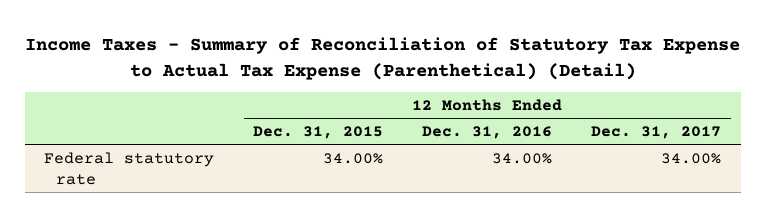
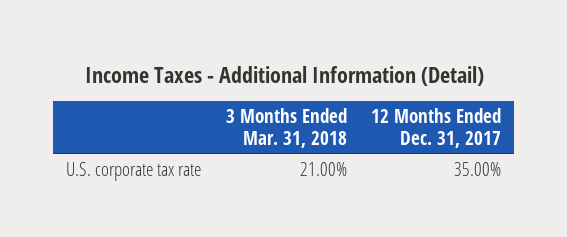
- Income Taxes - Summary of Reconciliation of Statutory Tax Expense to Actual Tax Expense (Parenthetical) (Detail)
+ Income Taxes - Additional Information (Detail)
- | 12 Months Ended Dec. 31, 2015 | 12 Months Ended Dec. 31, 2016 | 12 Months Ended Dec. 31, 2017
+ | 3 Months Ended Mar. 31, 2018 | 12 Months Ended Dec. 31, 2017
- Federal statutory rate | 34.00% | 34.00% | 34.00%
+ U.S. corporate tax rate | 21.00% | 35.00%

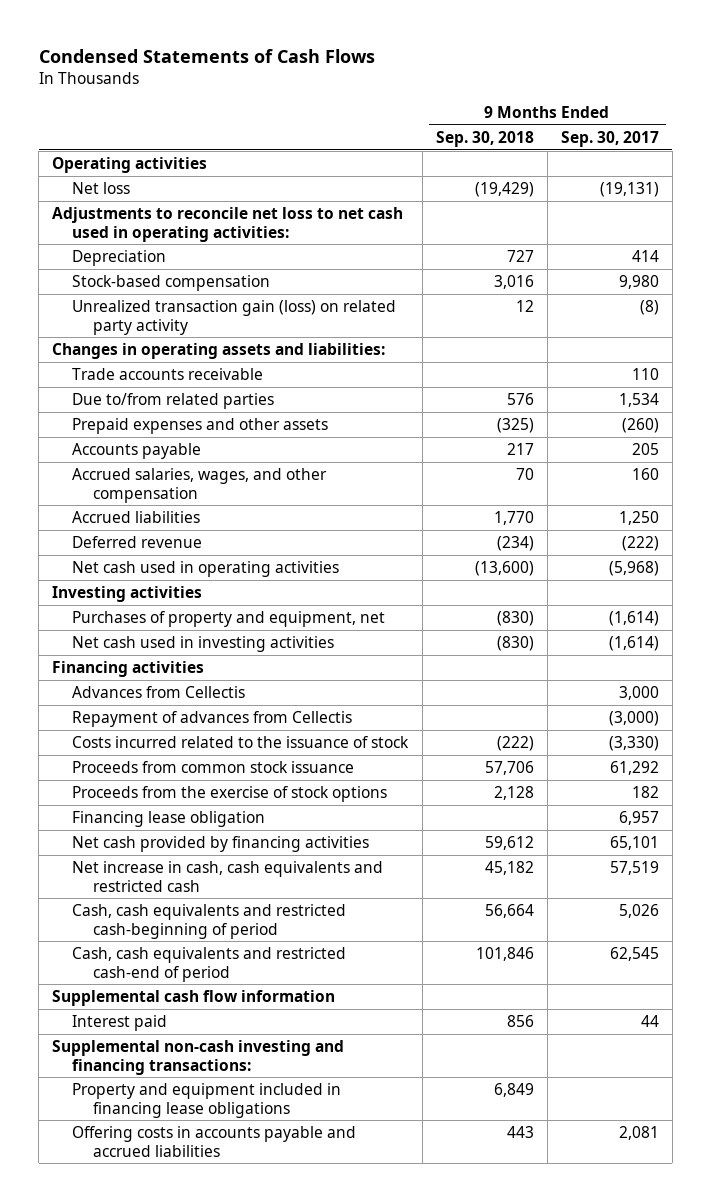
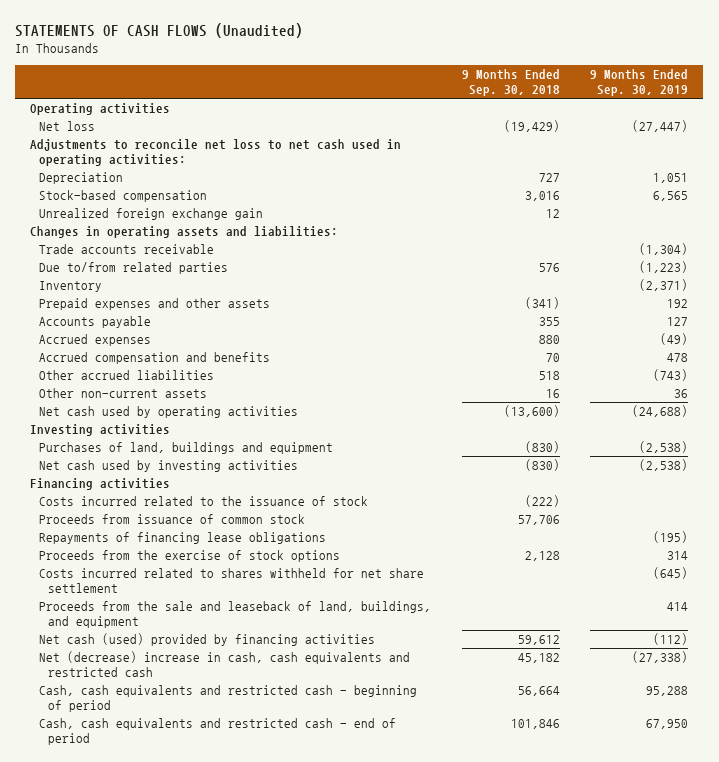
- Condensed Statements of Cash Flows
+ STATEMENTS OF CASH FLOWS (Unaudited)
- | 9 Months Ended Sep. 30, 2018 | 9 Months Ended Sep. 30, 2017
+ | 9 Months Ended Sep. 30, 2018 | 9 Months Ended Sep. 30, 2019
- Unrealized transaction gain (loss) on related party activity | 12 | (8)
+ Unrealized foreign exchange gain | 12 |
- Prepaid expenses and other assets | (325) | (260)
- Accounts payable | 217 | 205
- Accrued salaries, wages, and other compensation | 70 | 160
- Accrued liabilities | 1,770 | 1,250
- Deferred revenue | (234) | (222)
- Net cash used in operating activities | (13,600) | (5,968)
+ Inventory | | (2,371)
+ Prepaid expenses and other assets | (341) | 192
+ Accounts payable | 355 | 127
+ Accrued expenses | 880 | (49)
+ Accrued compensation and benefits | 70 | 478
+ Other accrued liabilities | 518 | (743)
+ Other non-current assets | 16 | 36
+ Net cash used by operating activities | (13,600) | (24,688)
- Purchases of property and equipment, net | (830) | (1,614)
- Net cash used in investing activities | (830) | (1,614)
+ Purchases of land, buildings and equipment | (830) | (2,538)
+ Net cash used by investing activities | (830) | (2,538)
- Advances from Cellectis | | 3,000
- Repayment of advances from Cellectis | | (3,000)
- Proceeds from common stock issuance | 57,706 | 61,292
+ Proceeds from issuance of common stock | 57,706 |
+ Repayments of financing lease obligations | | (195)
- Financing lease obligation | | 6,957
- Net cash provided by financing activities | 59,612 | 65,101
- Net increase in cash, cash equivalents and restricted cash | 45,182 | 57,519
- Cash, cash equivalents and restricted cash-beginning of period | 56,664 | 5,026
- Cash, cash equivalents and restricted cash-end of period | 101,846 | 62,545
- Supplemental cash flow information
- Interest paid | 856 | 44
- Supplemental non-cash investing and financing transactions:
- Property and equipment included in financing lease obligations | 6,849 |
- Offering costs in accounts payable and accrued liabilities | 443 | 2,081
+ Costs incurred related to shares withheld for net share settlement | | (645)
+ Proceeds from the sale and leaseback of land, buildings, and equipment | | 414
+ Net cash (used) provided by financing activities | 59,612 | (112)
+ Net (decrease) increase in cash, cash equivalents and restricted cash | 45,182 | (27,338)
+ Cash, cash equivalents and restricted cash - beginning of period | 56,664 | 95,288
+ Cash, cash equivalents and restricted cash - end of period | 101,846 | 67,950

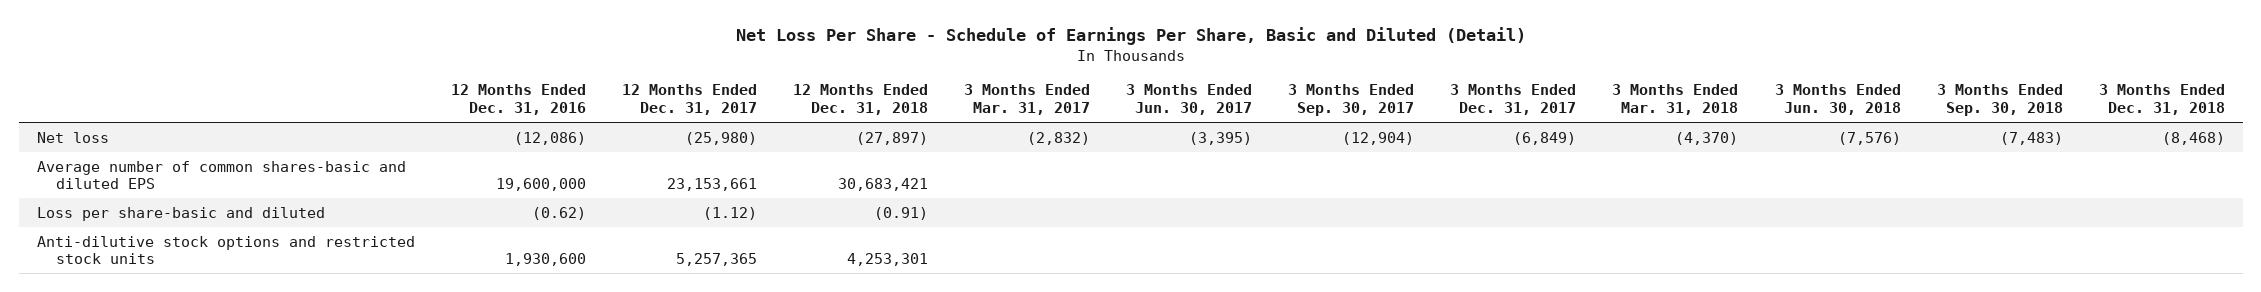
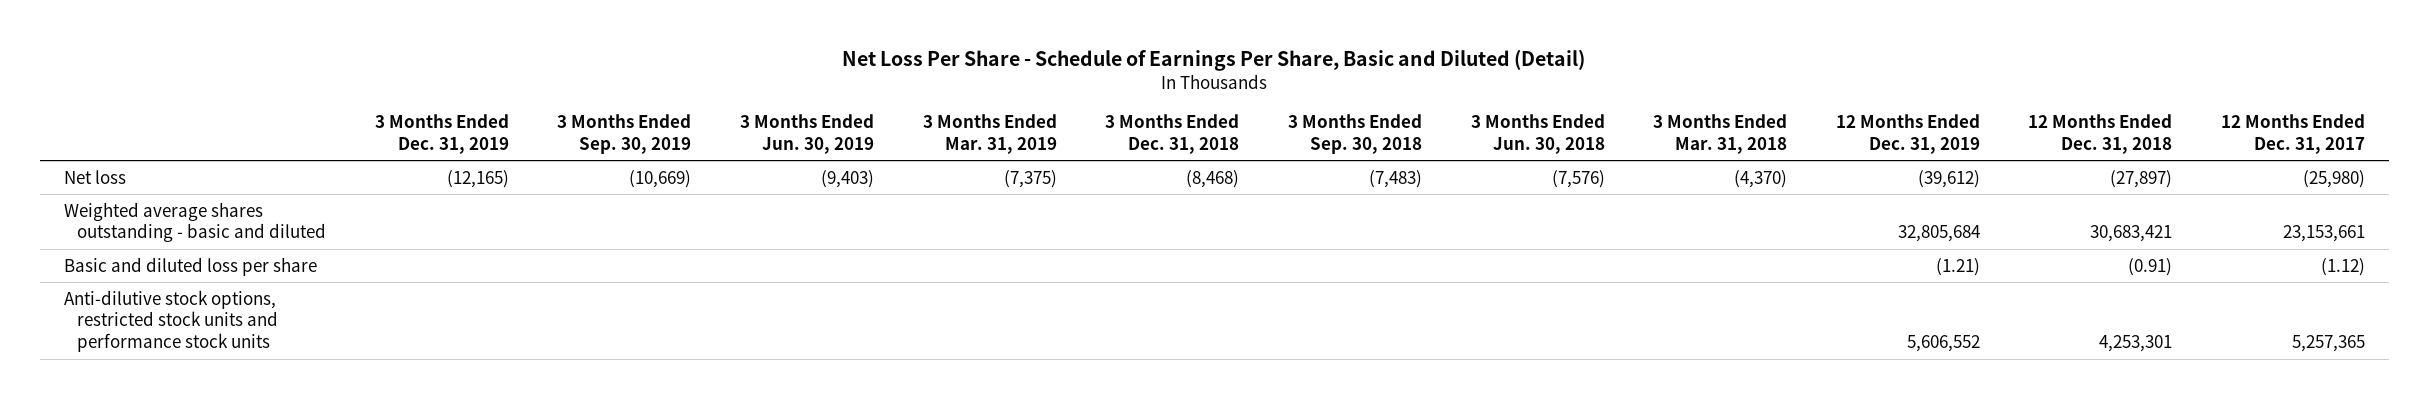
- | 12 Months Ended Dec. 31, 2016 | 12 Months Ended Dec. 31, 2017 | 12 Months Ended Dec. 31, 2018 | 3 Months Ended Mar. 31, 2017 | 3 Months Ended Jun. 30, 2017 | 3 Months Ended Sep. 30, 2017 | 3 Months Ended Dec. 31, 2017 | 3 Months Ended Mar. 31, 2018 | 3 Months Ended Jun. 30, 2018 | 3 Months Ended Sep. 30, 2018 | 3 Months Ended Dec. 31, 2018
+ | 3 Months Ended Dec. 31, 2019 | 3 Months Ended Sep. 30, 2019 | 3 Months Ended Jun. 30, 2019 | 3 Months Ended Mar. 31, 2019 | 3 Months Ended Dec. 31, 2018 | 3 Months Ended Sep. 30, 2018 | 3 Months Ended Jun. 30, 2018 | 3 Months Ended Mar. 31, 2018 | 12 Months Ended Dec. 31, 2019 | 12 Months Ended Dec. 31, 2018 | 12 Months Ended Dec. 31, 2017
- Average number of common shares-basic and diluted EPS | 19,600,000 | 23,153,661 | 30,683,421 | | | | | | | |
- Loss per share-basic and diluted | (0.62) | (1.12) | (0.91) | | | | | | | |
- Anti-dilutive stock options and restricted stock units | 1,930,600 | 5,257,365 | 4,253,301 | | | | | | | |
+ Weighted average shares outstanding - basic and diluted | | | | | | | | | 32,805,684 | 30,683,421 | 23,153,661
+ Basic and diluted loss per share | | | | | | | | | (1.21) | (0.91) | (1.12)
+ Anti-dilutive stock options, restricted stock units and performance stock units | | | | | | | | | 5,606,552 | 4,253,301 | 5,257,365

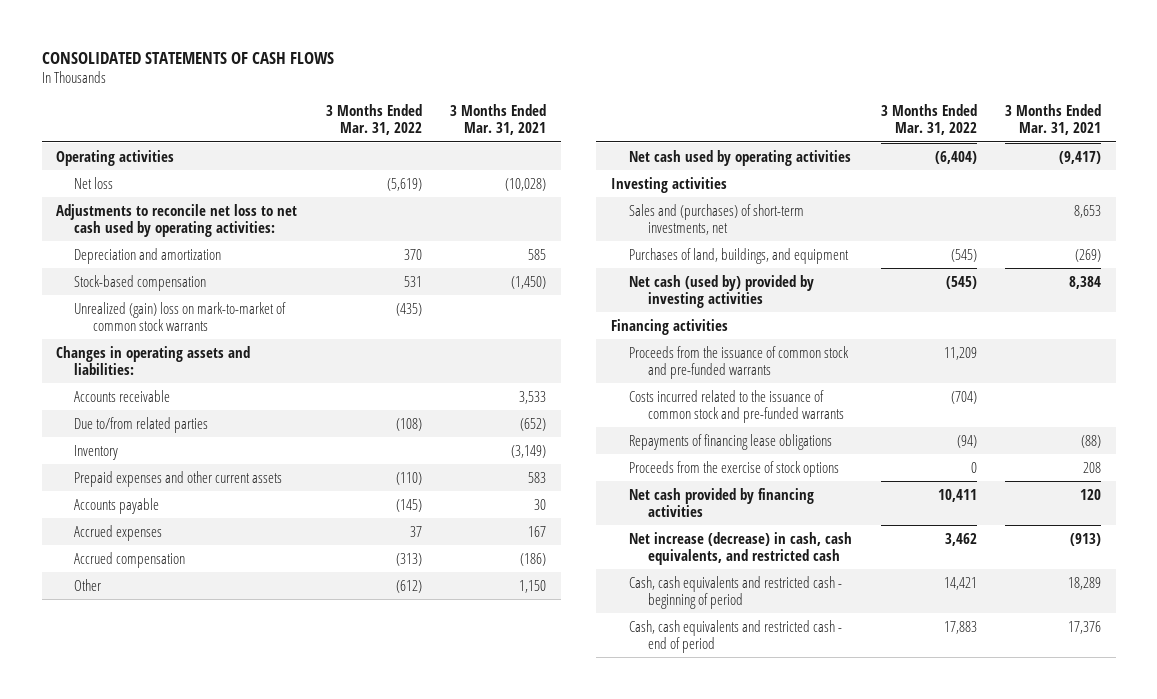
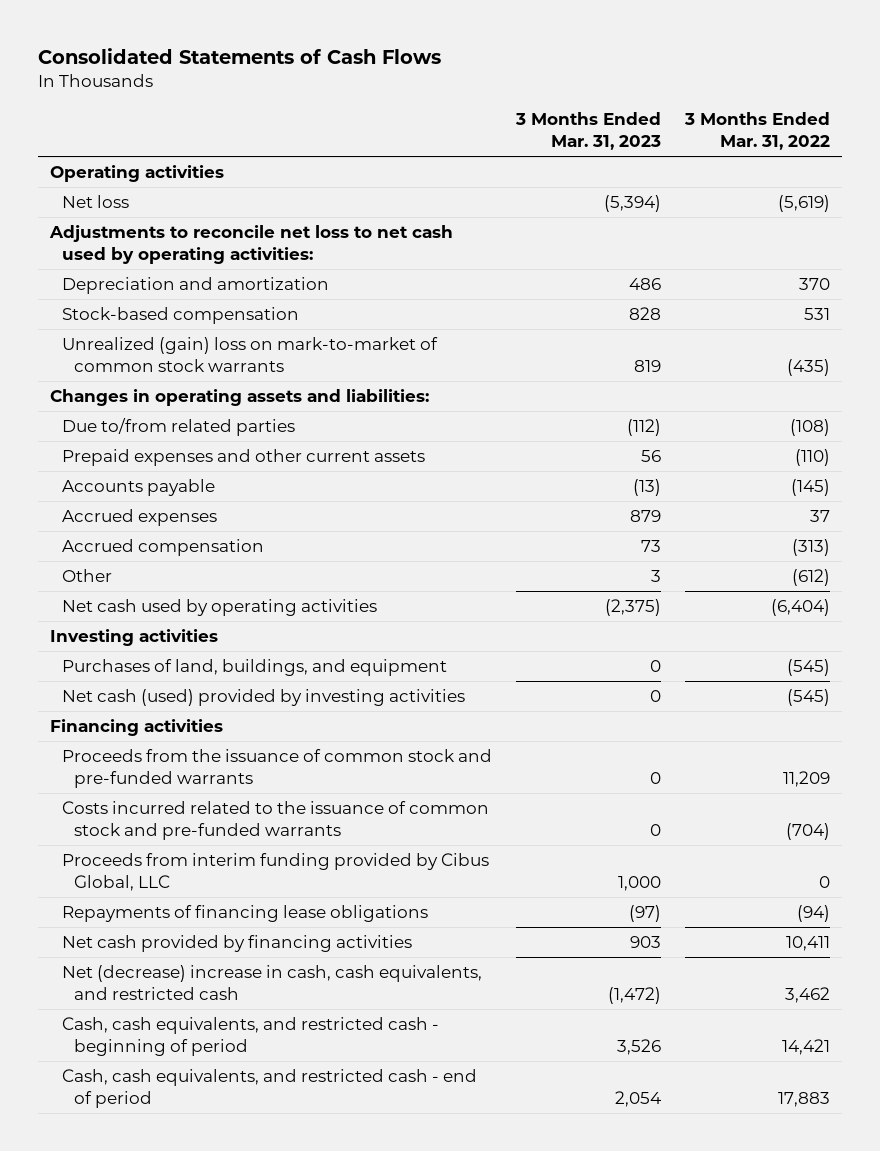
- CONSOLIDATED STATEMENTS OF CASH FLOWS
+ Consolidated Statements of Cash Flows
- | 3 Months Ended Mar. 31, 2022 | 3 Months Ended Mar. 31, 2021
+ | 3 Months Ended Mar. 31, 2023 | 3 Months Ended Mar. 31, 2022
- Accounts receivable | | 3,533
- Inventory | | (3,149)
- Sales and (purchases) of short-term investments, net | | 8,653
- Net cash (used by) provided by investing activities | (545) | 8,384
+ Net cash (used) provided by investing activities | 0 | (545)
+ Proceeds from interim funding provided by Cibus Global, LLC | 1,000 | 0
- Proceeds from the exercise of stock options | 0 | 208
- Net increase (decrease) in cash, cash equivalents, and restricted cash | 3,462 | (913)
- Cash, cash equivalents and restricted cash - beginning of period | 14,421 | 18,289
- Cash, cash equivalents and restricted cash - end of period | 17,883 | 17,376
+ Net (decrease) increase in cash, cash equivalents, and restricted cash | (1,472) | 3,462
+ Cash, cash equivalents, and restricted cash - beginning of period | 3,526 | 14,421
+ Cash, cash equivalents, and restricted cash - end of period | 2,054 | 17,883

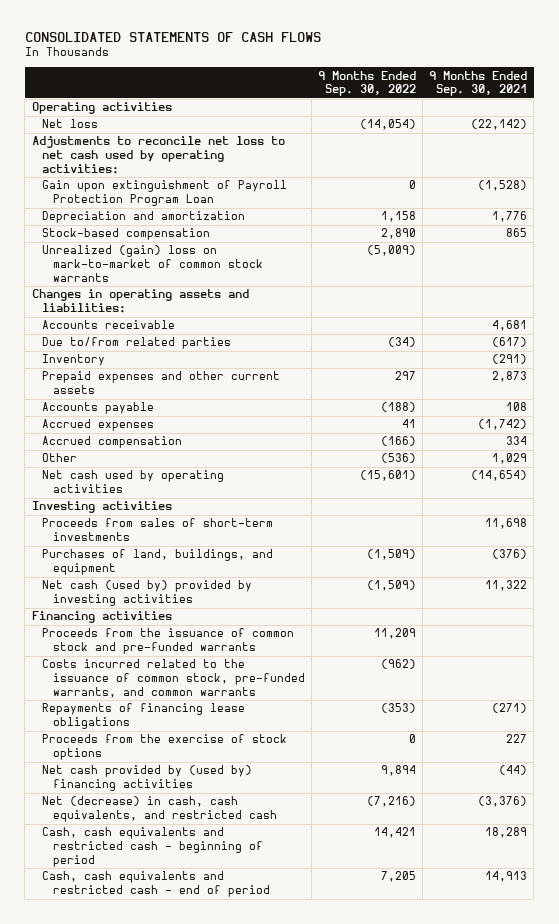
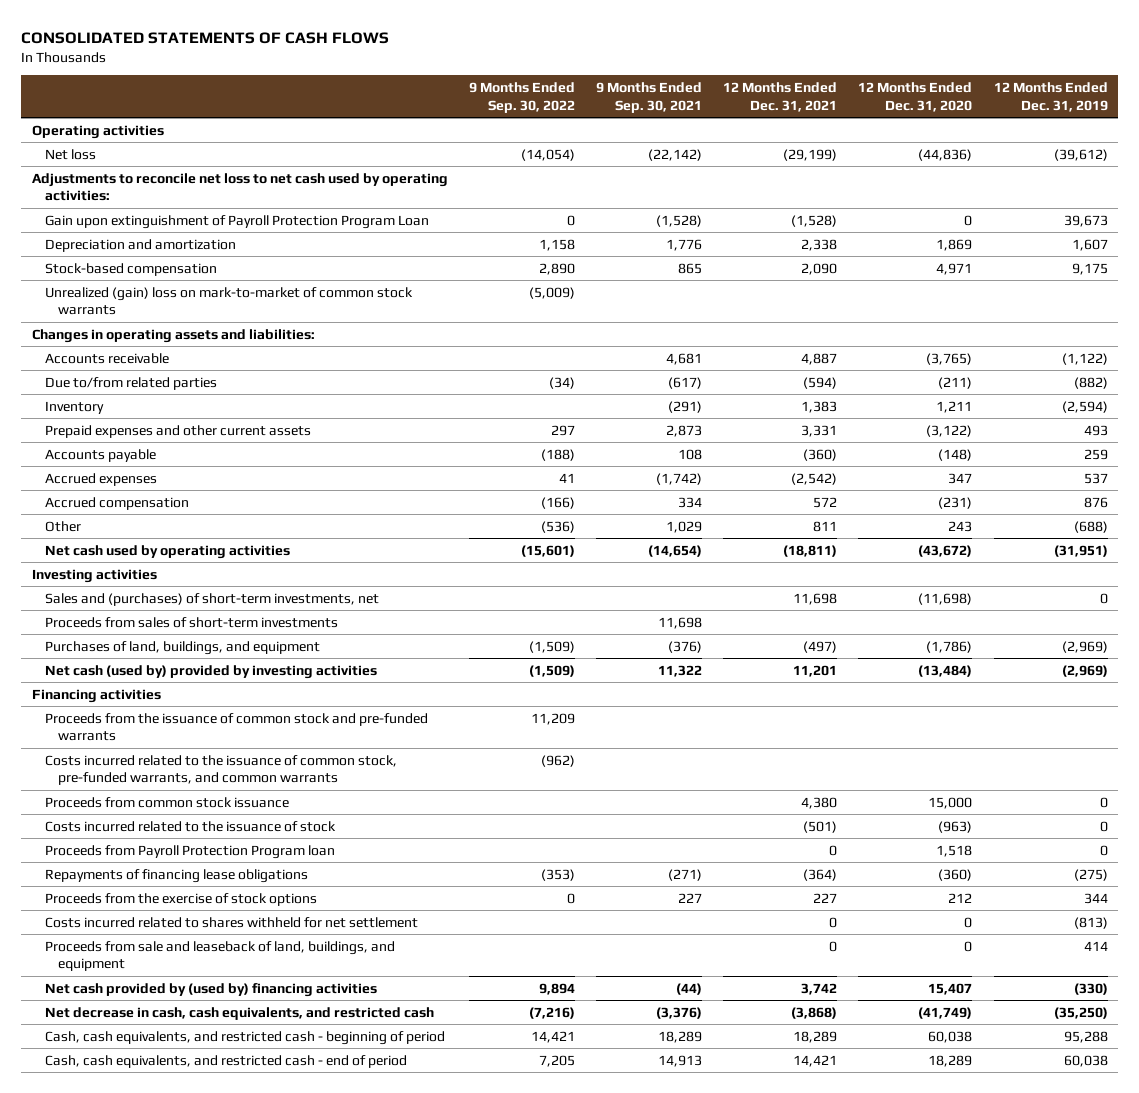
- | 9 Months Ended Sep. 30, 2022 | 9 Months Ended Sep. 30, 2021
+ | 9 Months Ended Sep. 30, 2022 | 9 Months Ended Sep. 30, 2021 | 12 Months Ended Dec. 31, 2021 | 12 Months Ended Dec. 31, 2020 | 12 Months Ended Dec. 31, 2019
+ Sales and (purchases) of short-term investments, net | | | 11,698 | (11,698) | 0
+ Proceeds from common stock issuance | | | 4,380 | 15,000 | 0
+ Costs incurred related to the issuance of stock | | | (501) | (963) | 0
+ Proceeds from Payroll Protection Program loan | | | 0 | 1,518 | 0
+ Costs incurred related to shares withheld for net settlement | | | 0 | 0 | (813)
+ Proceeds from sale and leaseback of land, buildings, and equipment | | | 0 | 0 | 414
- Net (decrease) in cash, cash equivalents, and restricted cash | (7,216) | (3,376)
- Cash, cash equivalents and restricted cash - beginning of period | 14,421 | 18,289
- Cash, cash equivalents and restricted cash - end of period | 7,205 | 14,913
+ Net decrease in cash, cash equivalents, and restricted cash | (7,216) | (3,376) | (3,868) | (41,749) | (35,250)
+ Cash, cash equivalents, and restricted cash - beginning of period | 14,421 | 18,289 | 18,289 | 60,038 | 95,288
+ Cash, cash equivalents, and restricted cash - end of period | 7,205 | 14,913 | 14,421 | 18,289 | 60,038

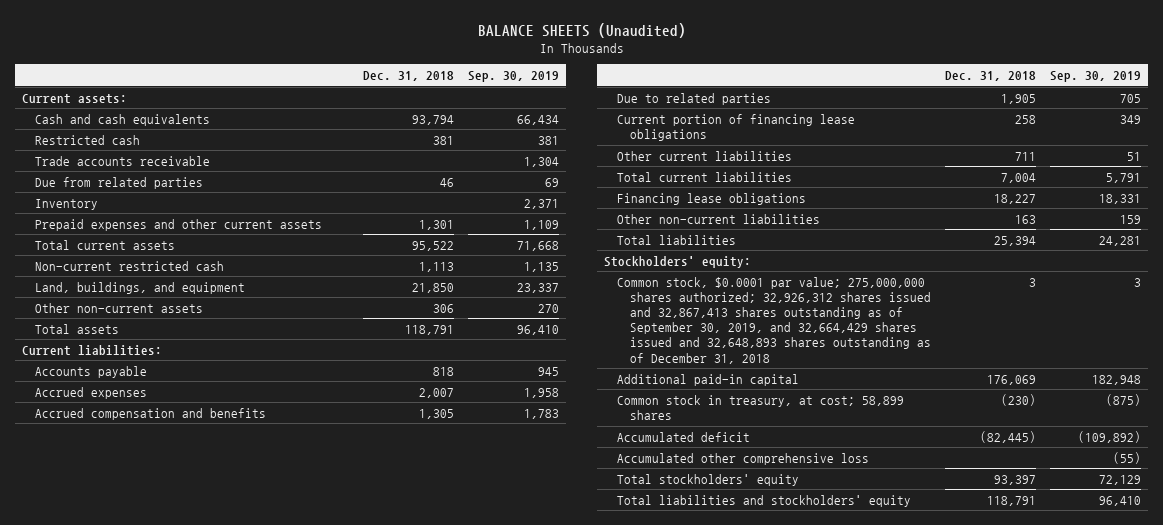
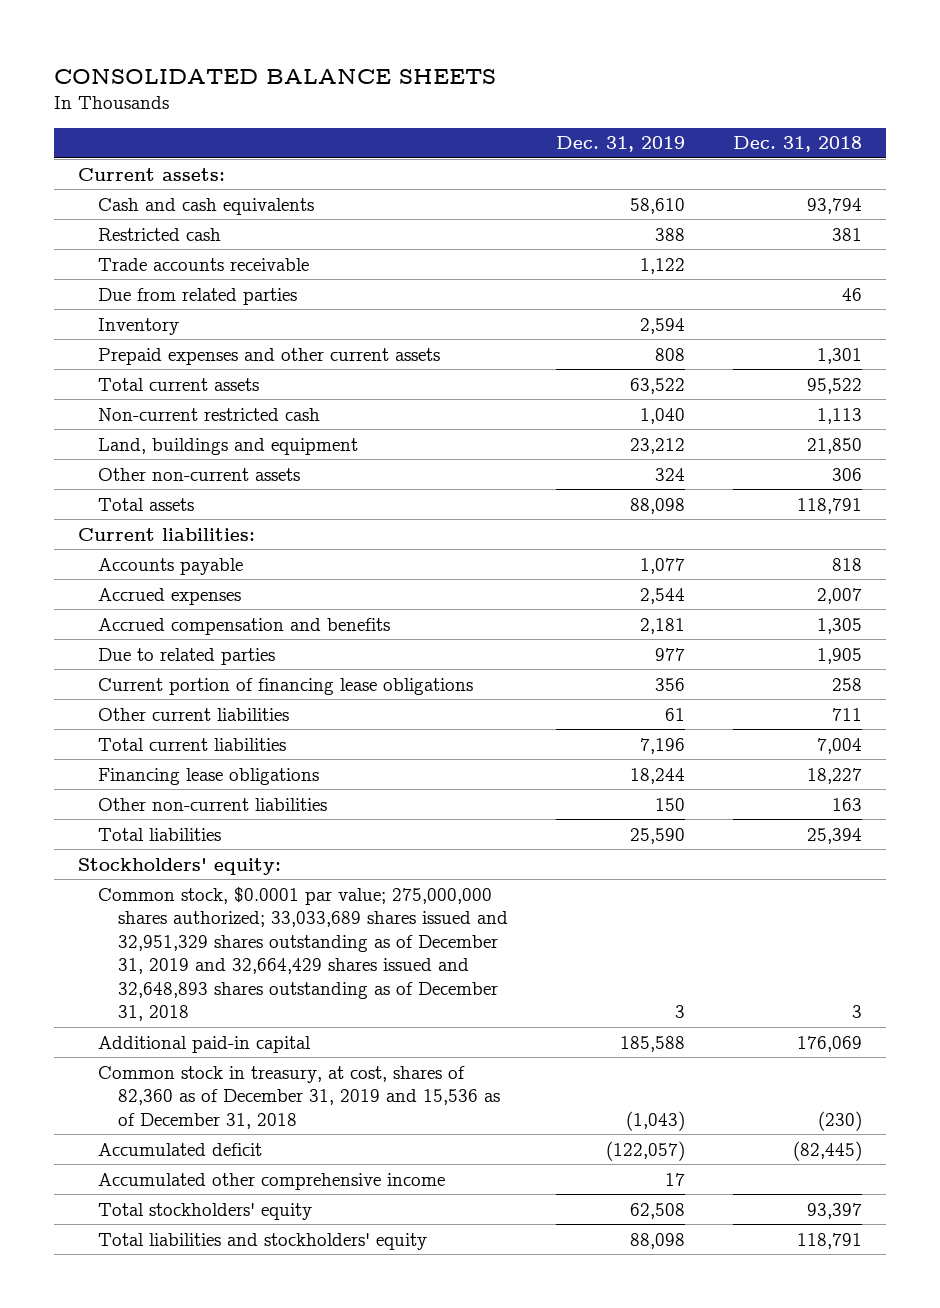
- BALANCE SHEETS (Unaudited)
+ CONSOLIDATED BALANCE SHEETS
- | Dec. 31, 2018 | Sep. 30, 2019
+ | Dec. 31, 2019 | Dec. 31, 2018
- Land, buildings, and equipment | 21,850 | 23,337
+ Land, buildings and equipment | 23,212 | 21,850
- Common stock, $0.0001 par value; 275,000,000 shares authorized; 32,926,312 shares issued and 32,867,413 shares outstanding as of September 30, 2019, and 32,664,429 shares issued and 32,648,893 shares outstanding as of December 31, 2018 | 3 | 3
+ Common stock, $0.0001 par value; 275,000,000 shares authorized; 33,033,689 shares issued and 32,951,329 shares outstanding as of December 31, 2019 and 32,664,429 shares issued and 32,648,893 shares outstanding as of December 31, 2018 | 3 | 3
- Common stock in treasury, at cost; 58,899 shares | (230) | (875)
+ Common stock in treasury, at cost, shares of 82,360 as of December 31, 2019 and 15,536 as of December 31, 2018 | (1,043) | (230)
- Accumulated other comprehensive loss | | (55)
+ Accumulated other comprehensive income | 17 |

